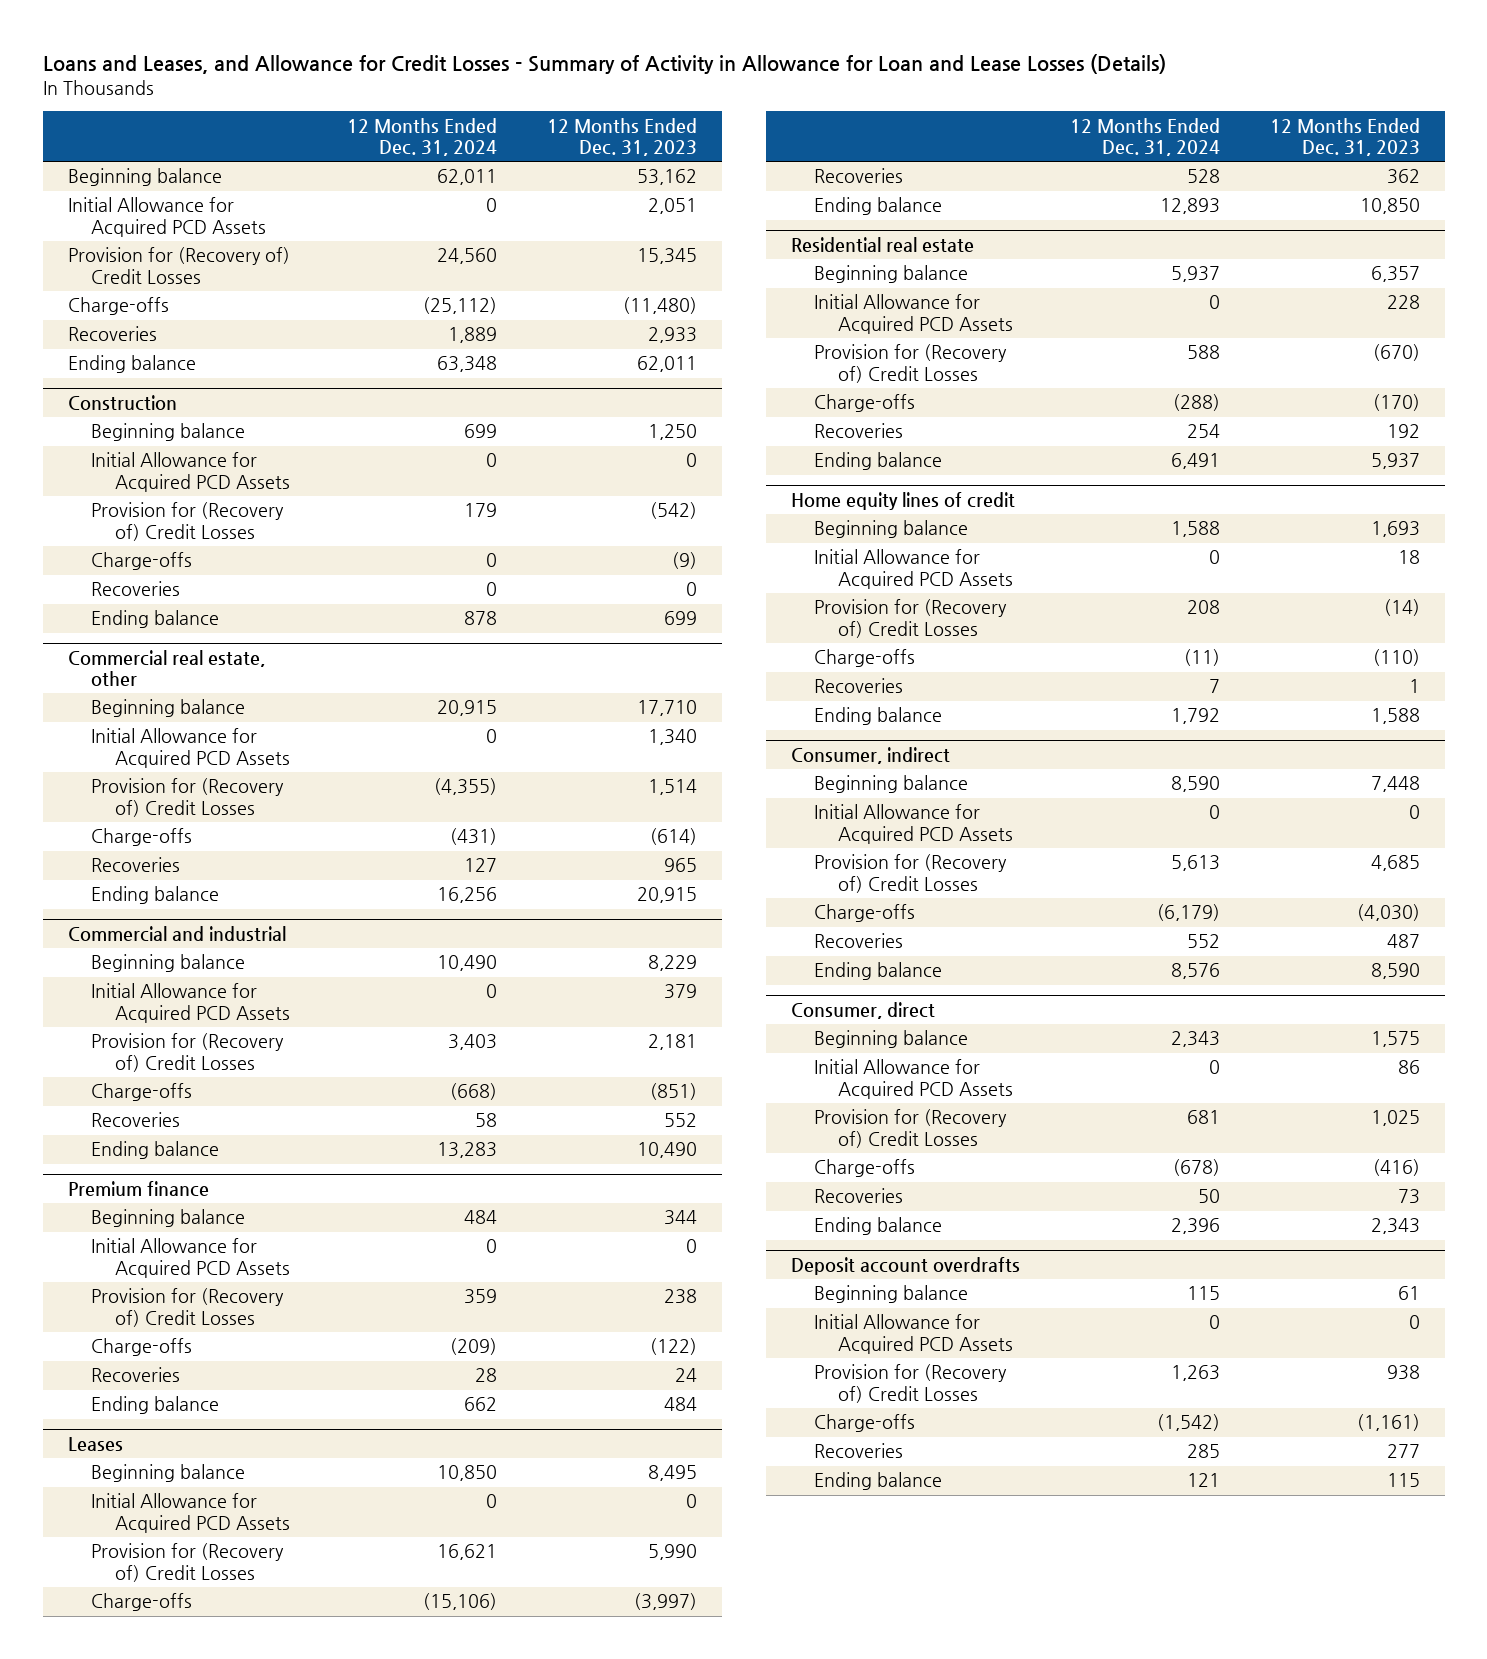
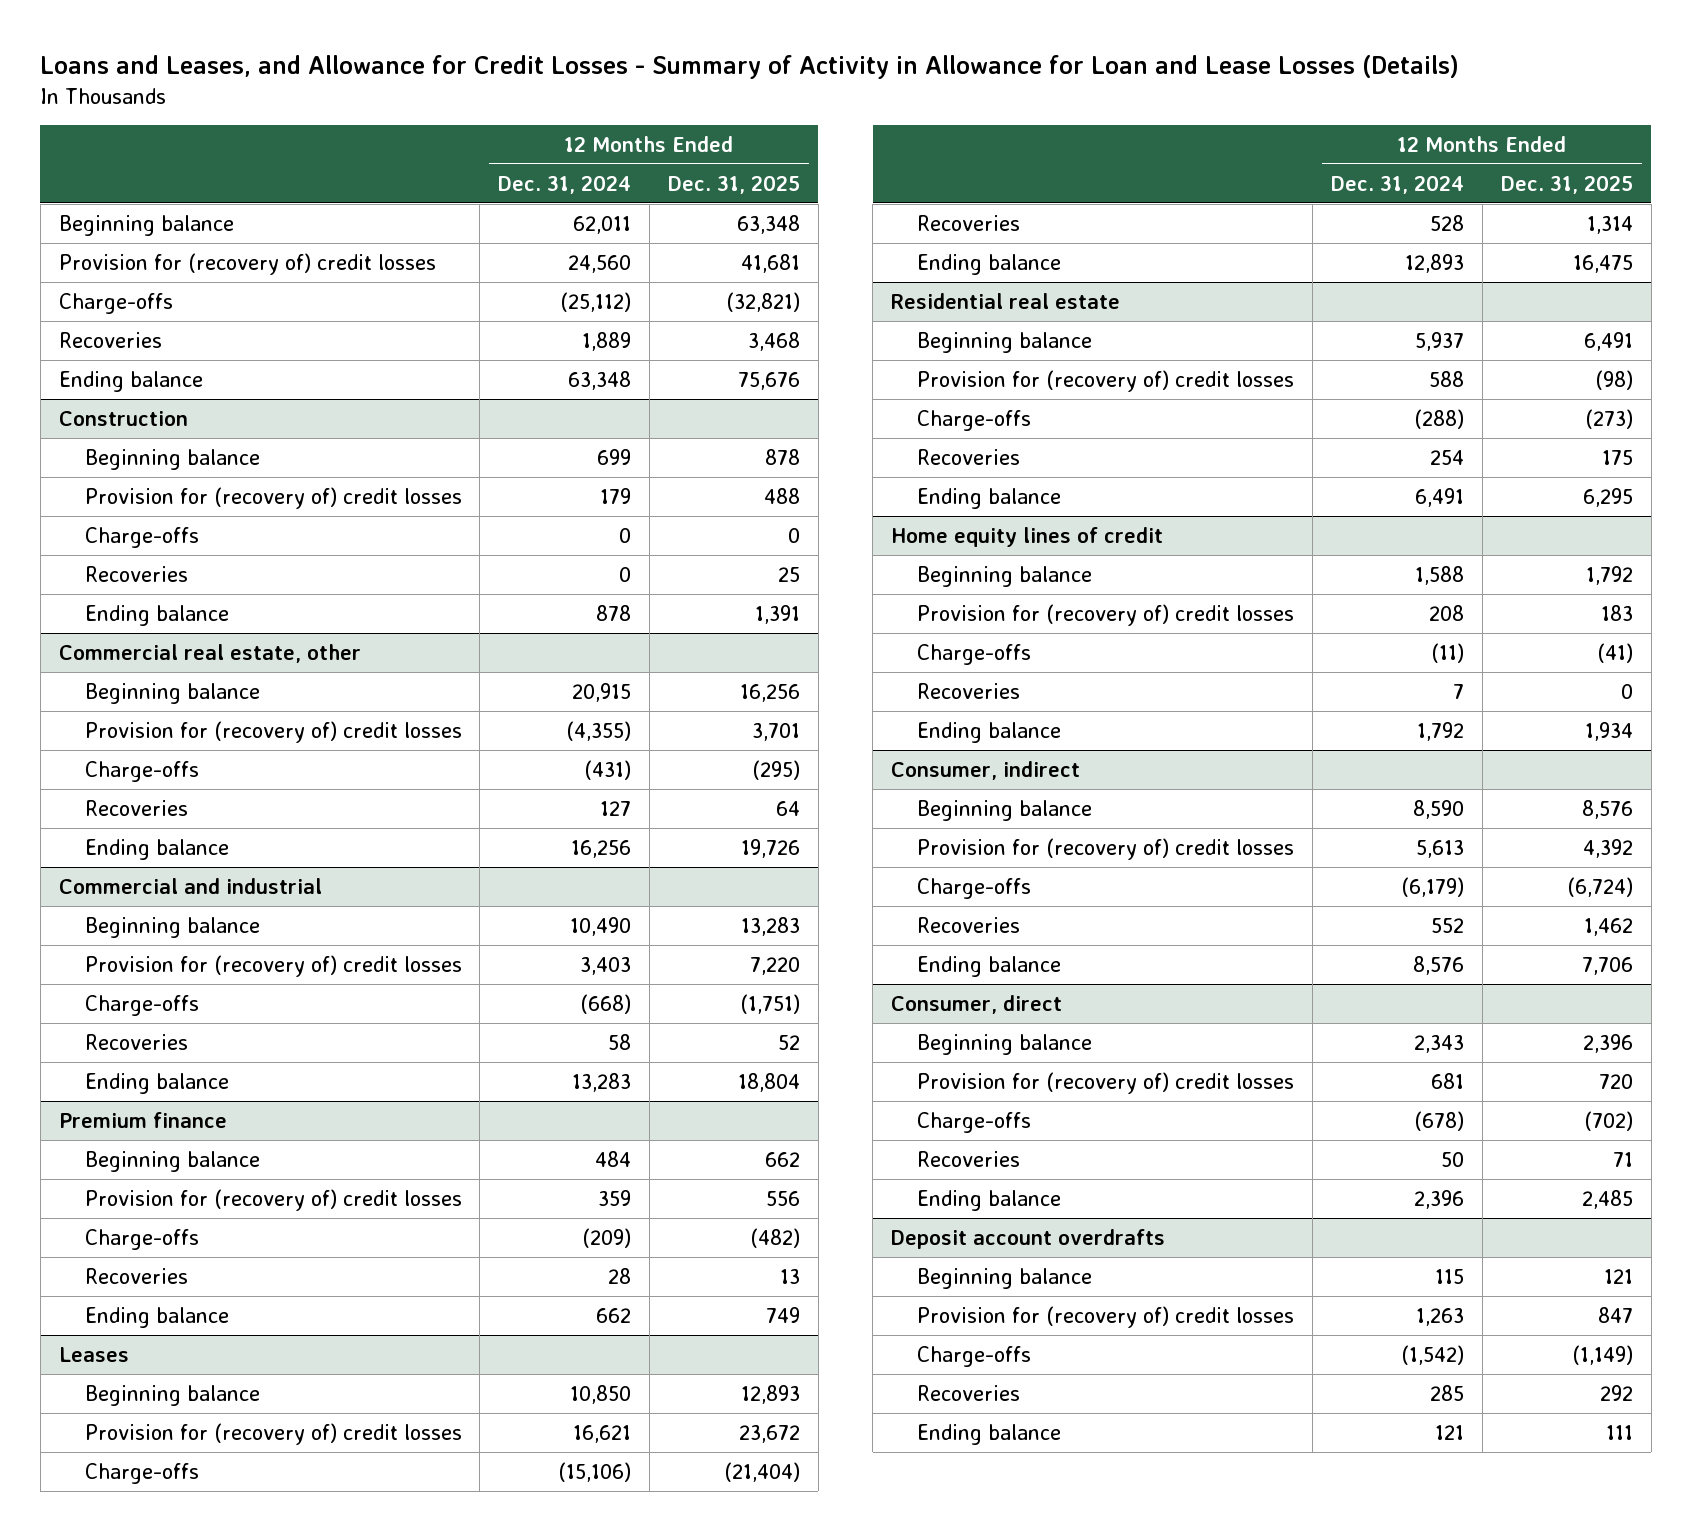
- | 12 Months Ended Dec. 31, 2024 | 12 Months Ended Dec. 31, 2023
+ | 12 Months Ended Dec. 31, 2024 | 12 Months Ended Dec. 31, 2025
- Initial Allowance for Acquired PCD Assets | 0 | 2,051
- Provision for (Recovery of) Credit Losses | 24,560 | 15,345
+ Provision for (recovery of) credit losses | 24,560 | 41,681
@ Construction
- Initial Allowance for Acquired PCD Assets | 0 | 0
- Provision for (Recovery of) Credit Losses | 179 | (542)
+ Provision for (recovery of) credit losses | 179 | 488
@ Commercial real estate, other
- Initial Allowance for Acquired PCD Assets | 0 | 1,340
- Provision for (Recovery of) Credit Losses | (4,355) | 1,514
+ Provision for (recovery of) credit losses | (4,355) | 3,701
@ Commercial and industrial
- Initial Allowance for Acquired PCD Assets | 0 | 379
- Provision for (Recovery of) Credit Losses | 3,403 | 2,181
+ Provision for (recovery of) credit losses | 3,403 | 7,220
@ Premium finance
- Initial Allowance for Acquired PCD Assets | 0 | 0
- Provision for (Recovery of) Credit Losses | 359 | 238
+ Provision for (recovery of) credit losses | 359 | 556
@ Leases
- Initial Allowance for Acquired PCD Assets | 0 | 0
- Provision for (Recovery of) Credit Losses | 16,621 | 5,990
+ Provision for (recovery of) credit losses | 16,621 | 23,672
@ Residential real estate
- Initial Allowance for Acquired PCD Assets | 0 | 228
- Provision for (Recovery of) Credit Losses | 588 | (670)
+ Provision for (recovery of) credit losses | 588 | (98)
@ Home equity lines of credit
- Initial Allowance for Acquired PCD Assets | 0 | 18
- Provision for (Recovery of) Credit Losses | 208 | (14)
+ Provision for (recovery of) credit losses | 208 | 183
@ Consumer, indirect
- Initial Allowance for Acquired PCD Assets | 0 | 0
- Provision for (Recovery of) Credit Losses | 5,613 | 4,685
+ Provision for (recovery of) credit losses | 5,613 | 4,392
@ Consumer, direct
- Initial Allowance for Acquired PCD Assets | 0 | 86
- Provision for (Recovery of) Credit Losses | 681 | 1,025
+ Provision for (recovery of) credit losses | 681 | 720
@ Deposit account overdrafts
- Initial Allowance for Acquired PCD Assets | 0 | 0
- Provision for (Recovery of) Credit Losses | 1,263 | 938
+ Provision for (recovery of) credit losses | 1,263 | 847

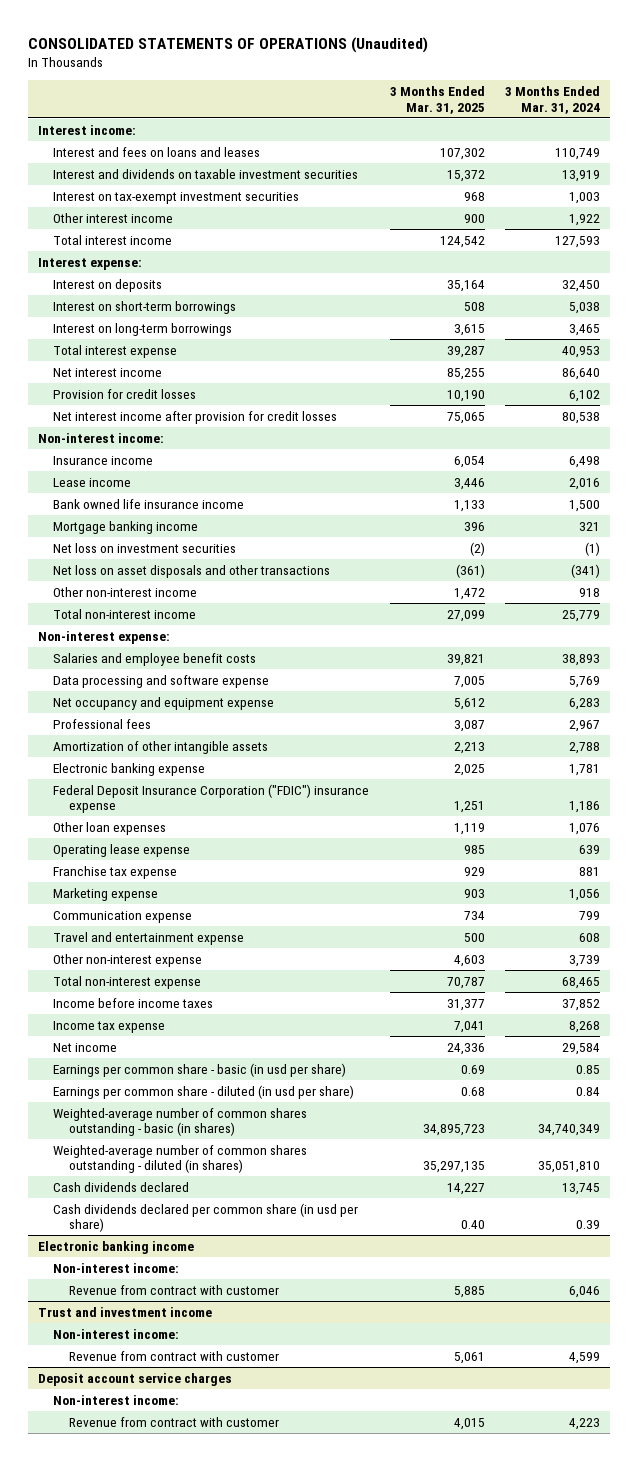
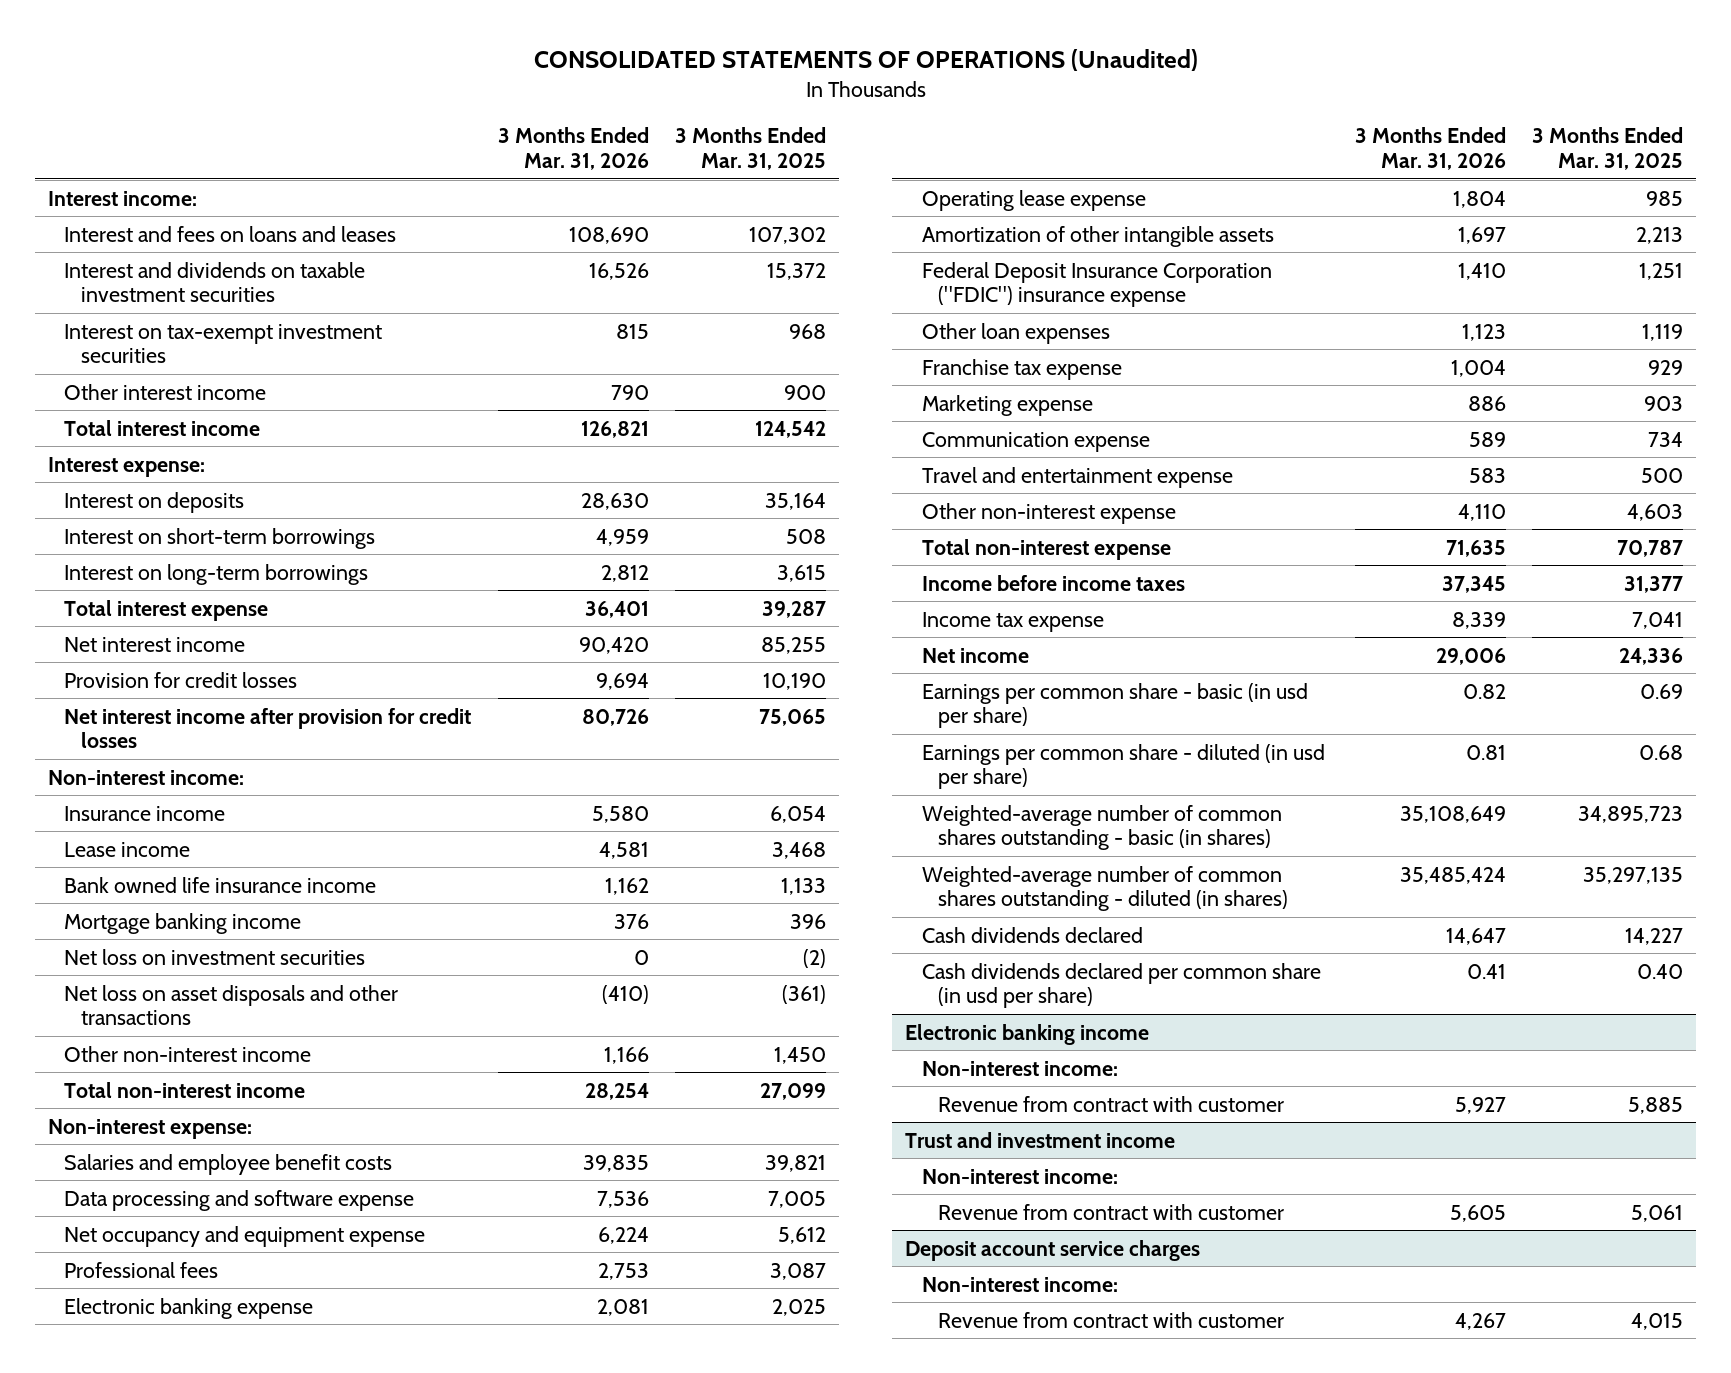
- | 3 Months Ended Mar. 31, 2025 | 3 Months Ended Mar. 31, 2024
+ | 3 Months Ended Mar. 31, 2026 | 3 Months Ended Mar. 31, 2025
- Lease income | 3,446 | 2,016
+ Lease income | 4,581 | 3,468
- Other non-interest income | 1,472 | 918
+ Other non-interest income | 1,166 | 1,450
moved up: Operating lease expense | 1,804 | 985
moved down: Amortization of other intangible assets | 1,697 | 2,213

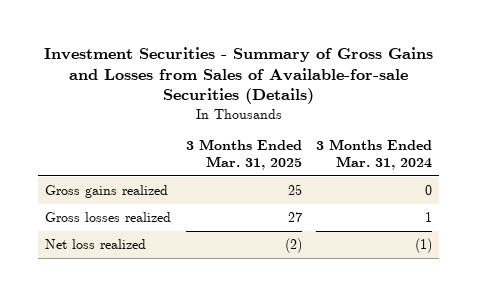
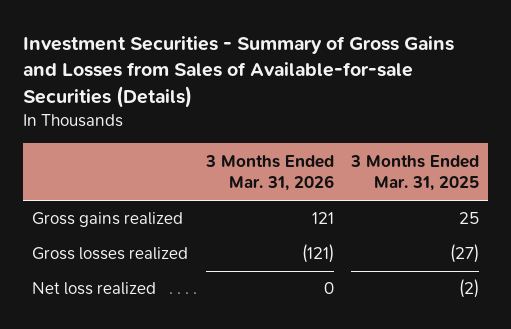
- | 3 Months Ended Mar. 31, 2025 | 3 Months Ended Mar. 31, 2024
+ | 3 Months Ended Mar. 31, 2026 | 3 Months Ended Mar. 31, 2025
- Gross losses realized | 27 | 1
+ Gross losses realized | (121) | (27)

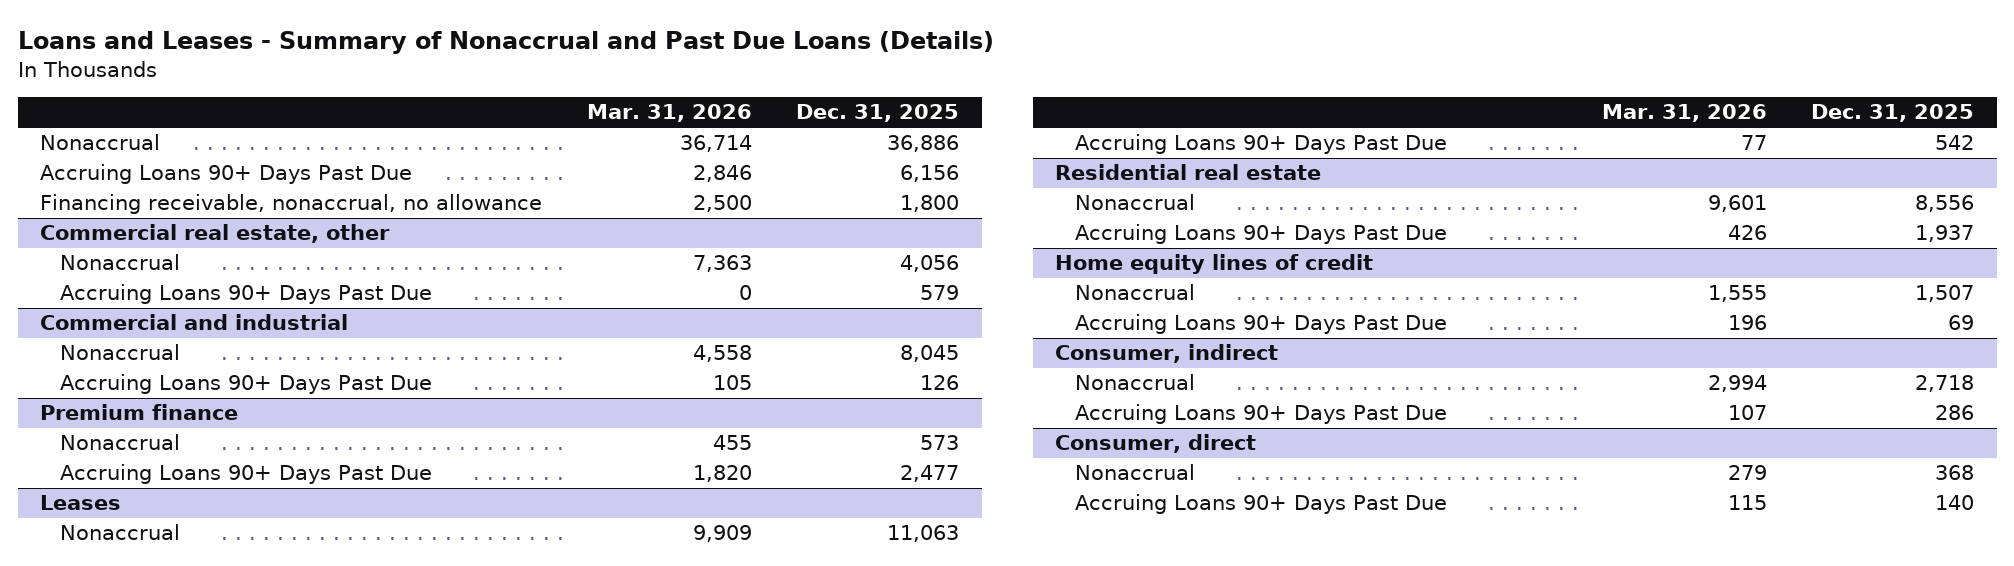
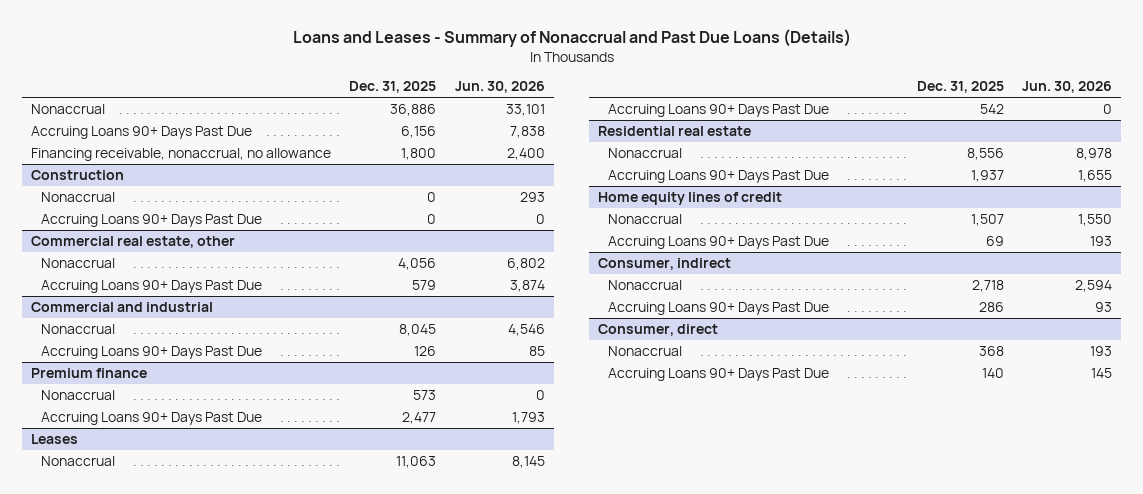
- | Mar. 31, 2026 | Dec. 31, 2025
+ | Dec. 31, 2025 | Jun. 30, 2026
+ Construction
+ Nonaccrual | 0 | 293
+ Accruing Loans 90+ Days Past Due | 0 | 0

